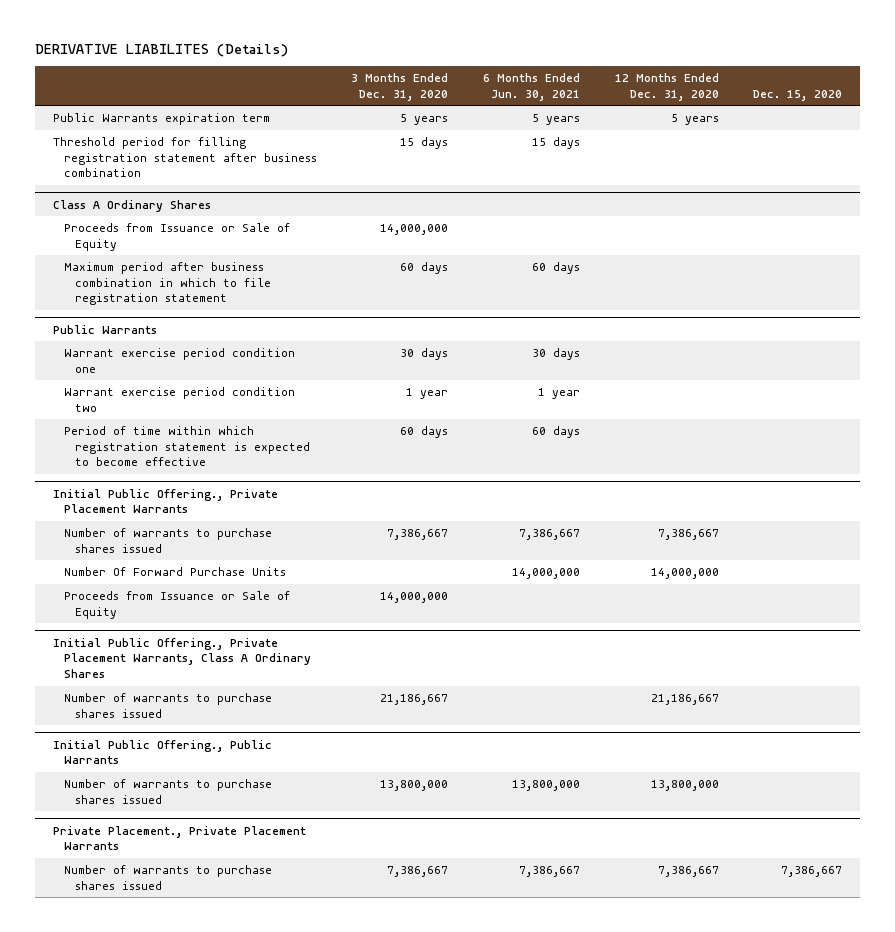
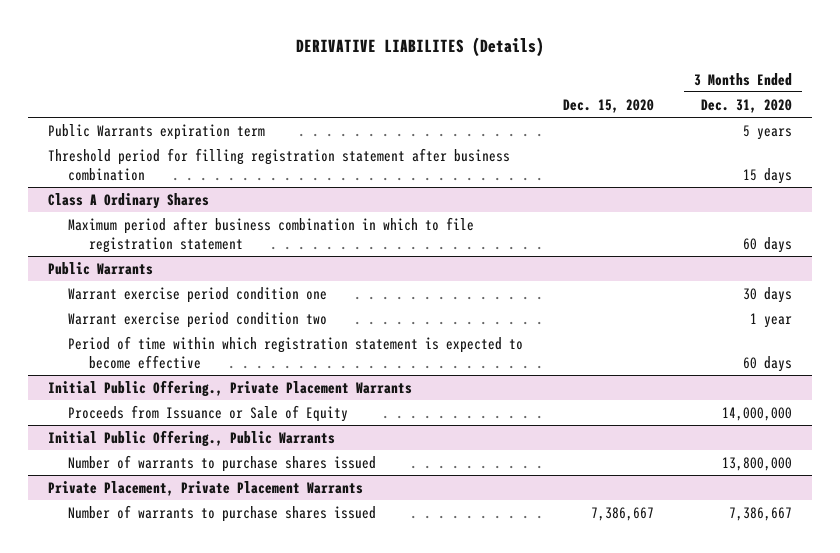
- | 3 Months Ended Dec. 31, 2020 | 6 Months Ended Jun. 30, 2021 | 12 Months Ended Dec. 31, 2020 | Dec. 15, 2020
+ | Dec. 15, 2020 | 3 Months Ended Dec. 31, 2020
@ Class A Ordinary Shares
- Proceeds from Issuance or Sale of Equity | 14,000,000 | | |
@ Initial Public Offering., Private Placement Warrants
- Number of warrants to purchase shares issued | 7,386,667 | 7,386,667 | 7,386,667 |
- Number Of Forward Purchase Units | | 14,000,000 | 14,000,000 |
- Initial Public Offering., Private Placement Warrants, Class A Ordinary Shares
- Number of warrants to purchase shares issued | 21,186,667 | | 21,186,667 |
- Private Placement., Private Placement Warrants
+ Private Placement, Private Placement Warrants

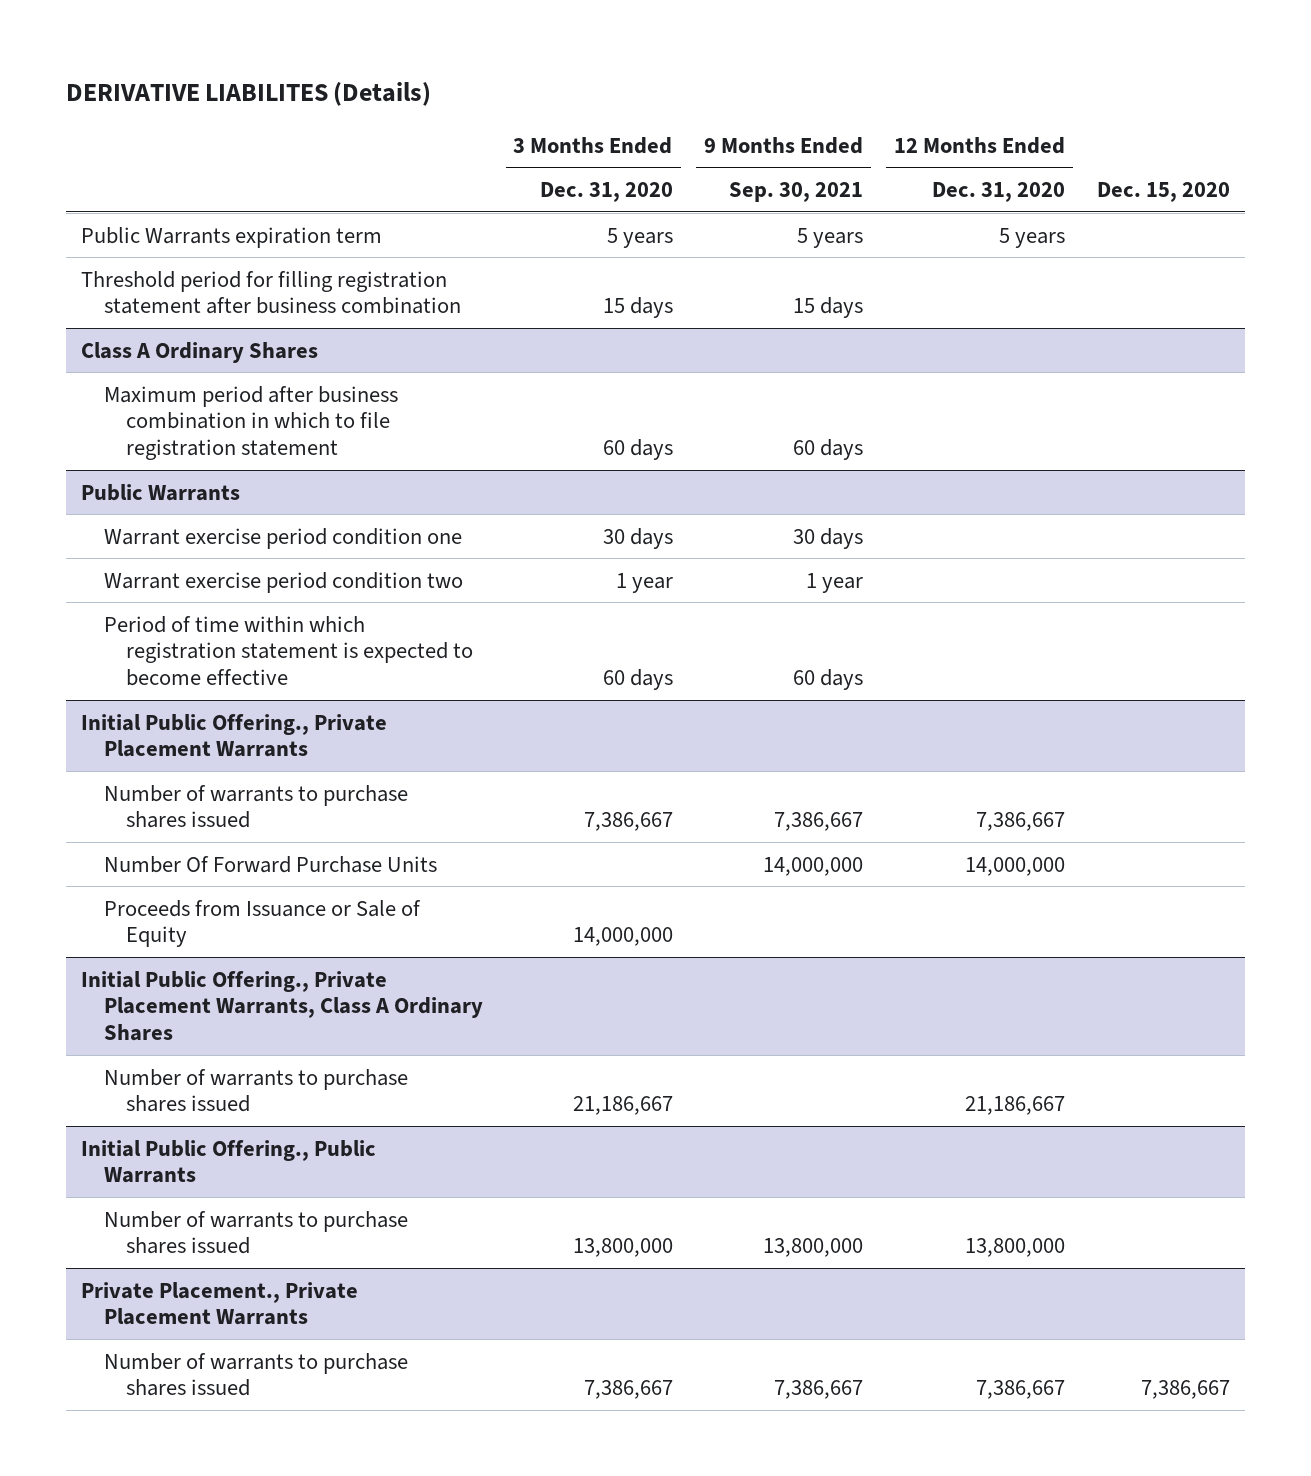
- | Dec. 15, 2020 | 3 Months Ended Dec. 31, 2020
+ | 3 Months Ended Dec. 31, 2020 | 9 Months Ended Sep. 30, 2021 | 12 Months Ended Dec. 31, 2020 | Dec. 15, 2020
@ Initial Public Offering., Private Placement Warrants
+ Number of warrants to purchase shares issued | 7,386,667 | 7,386,667 | 7,386,667 |
+ Number Of Forward Purchase Units | | 14,000,000 | 14,000,000 |
+ Initial Public Offering., Private Placement Warrants, Class A Ordinary Shares
+ Number of warrants to purchase shares issued | 21,186,667 | | 21,186,667 |
- Private Placement, Private Placement Warrants
+ Private Placement., Private Placement Warrants

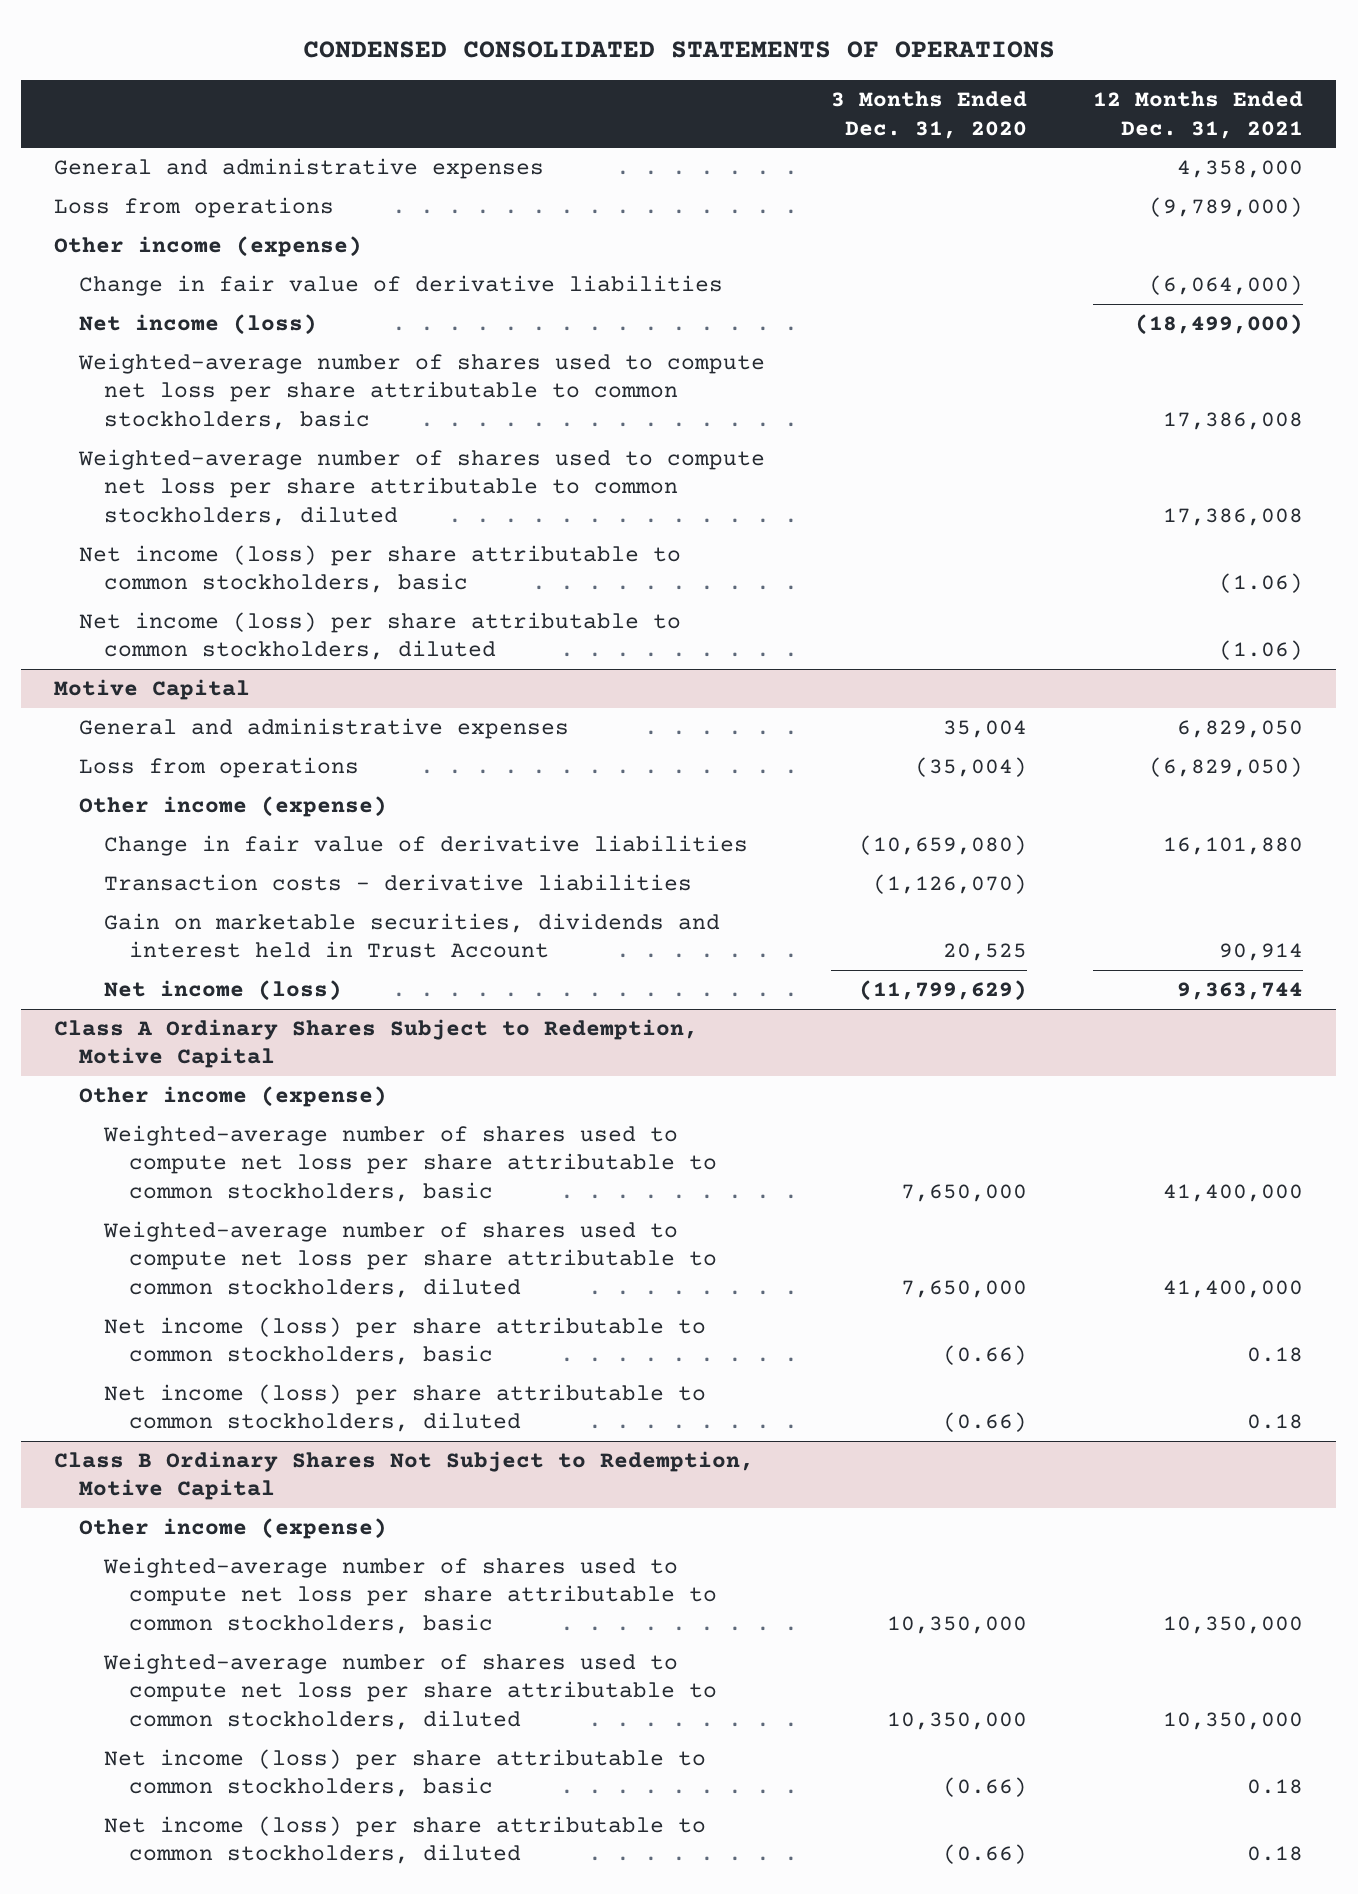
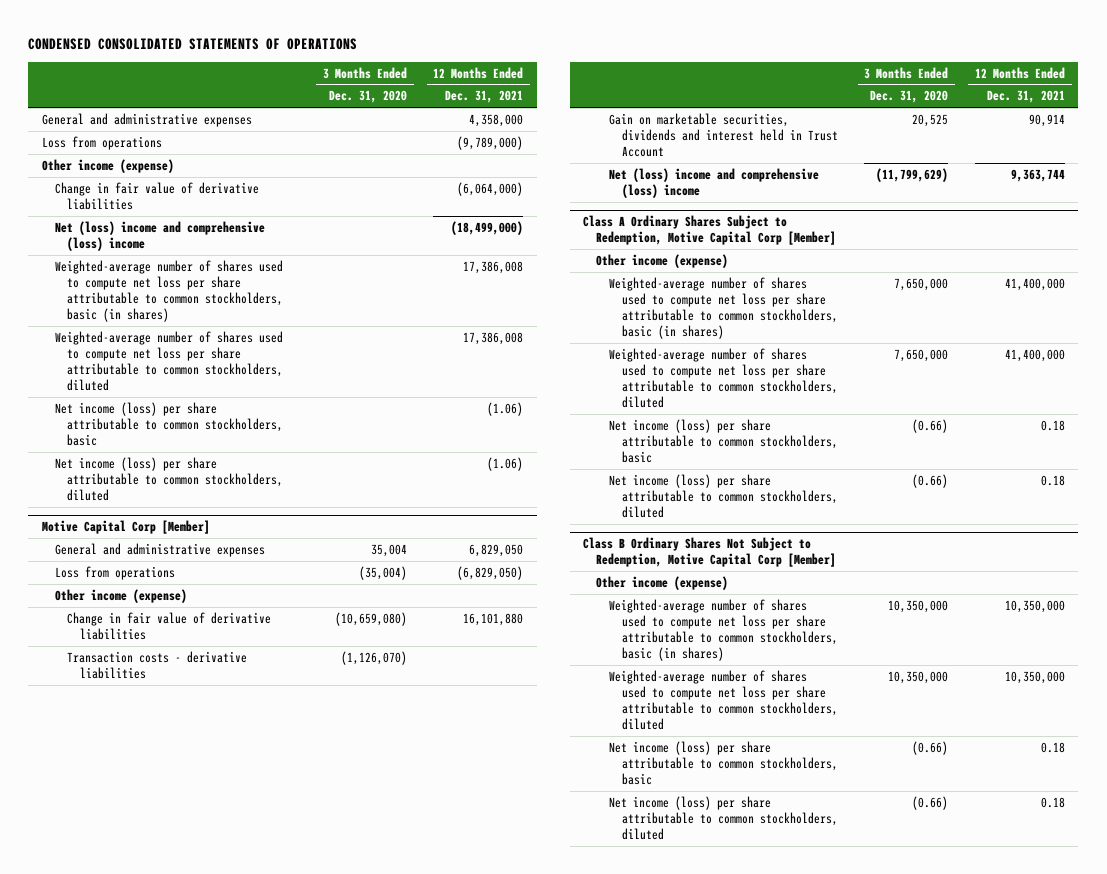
- Net income (loss) | | (18,499,000)
- Weighted-average number of shares used to compute net loss per share attributable to common stockholders, basic | | 17,386,008
+ Net (loss) income and comprehensive (loss) income | | (18,499,000)
+ Weighted-average number of shares used to compute net loss per share attributable to common stockholders, basic (in shares) | | 17,386,008
- Motive Capital
+ Motive Capital Corp [Member]
- Net income (loss) | (11,799,629) | 9,363,744
- Class A Ordinary Shares Subject to Redemption, Motive Capital
+ Net (loss) income and comprehensive (loss) income | (11,799,629) | 9,363,744
+ Class A Ordinary Shares Subject to Redemption, Motive Capital Corp [Member]
- Weighted-average number of shares used to compute net loss per share attributable to common stockholders, basic | 7,650,000 | 41,400,000
+ Weighted-average number of shares used to compute net loss per share attributable to common stockholders, basic (in shares) | 7,650,000 | 41,400,000
- Class B Ordinary Shares Not Subject to Redemption, Motive Capital
+ Class B Ordinary Shares Not Subject to Redemption, Motive Capital Corp [Member]
- Weighted-average number of shares used to compute net loss per share attributable to common stockholders, basic | 10,350,000 | 10,350,000
+ Weighted-average number of shares used to compute net loss per share attributable to common stockholders, basic (in shares) | 10,350,000 | 10,350,000

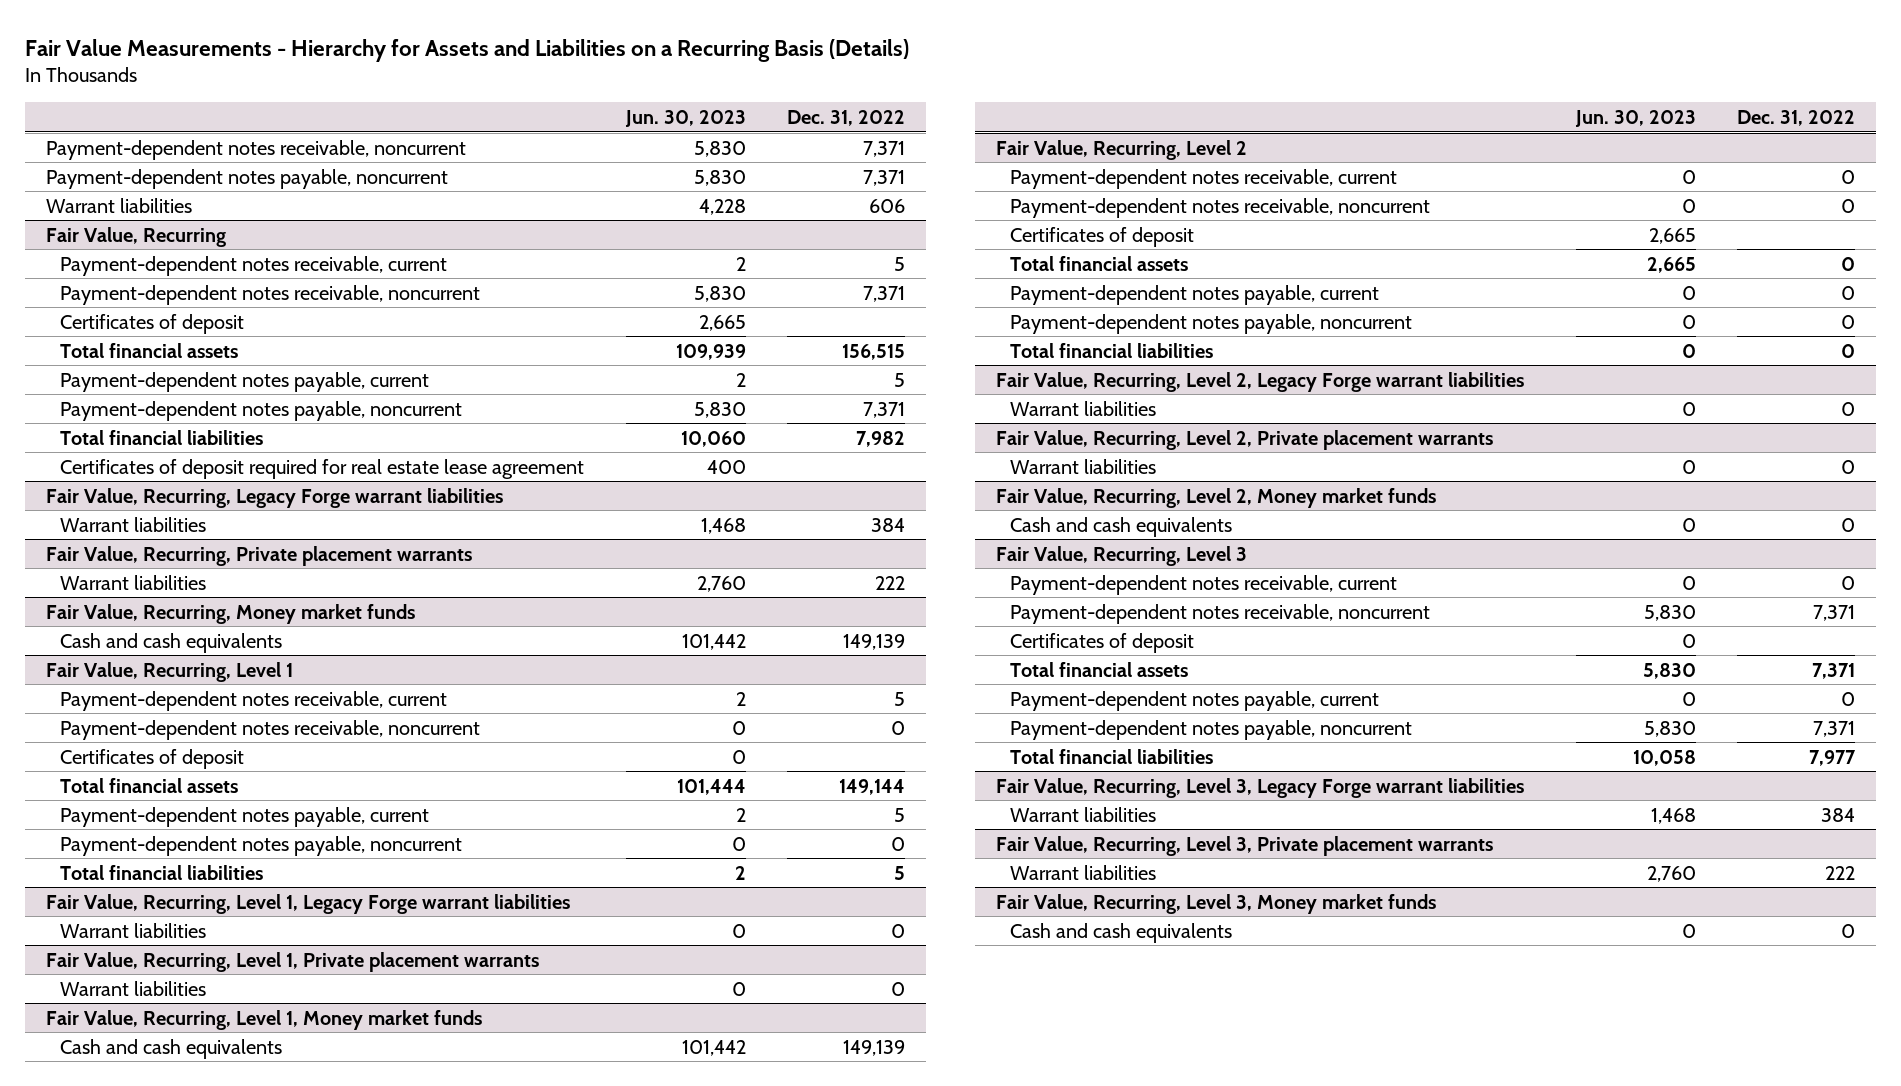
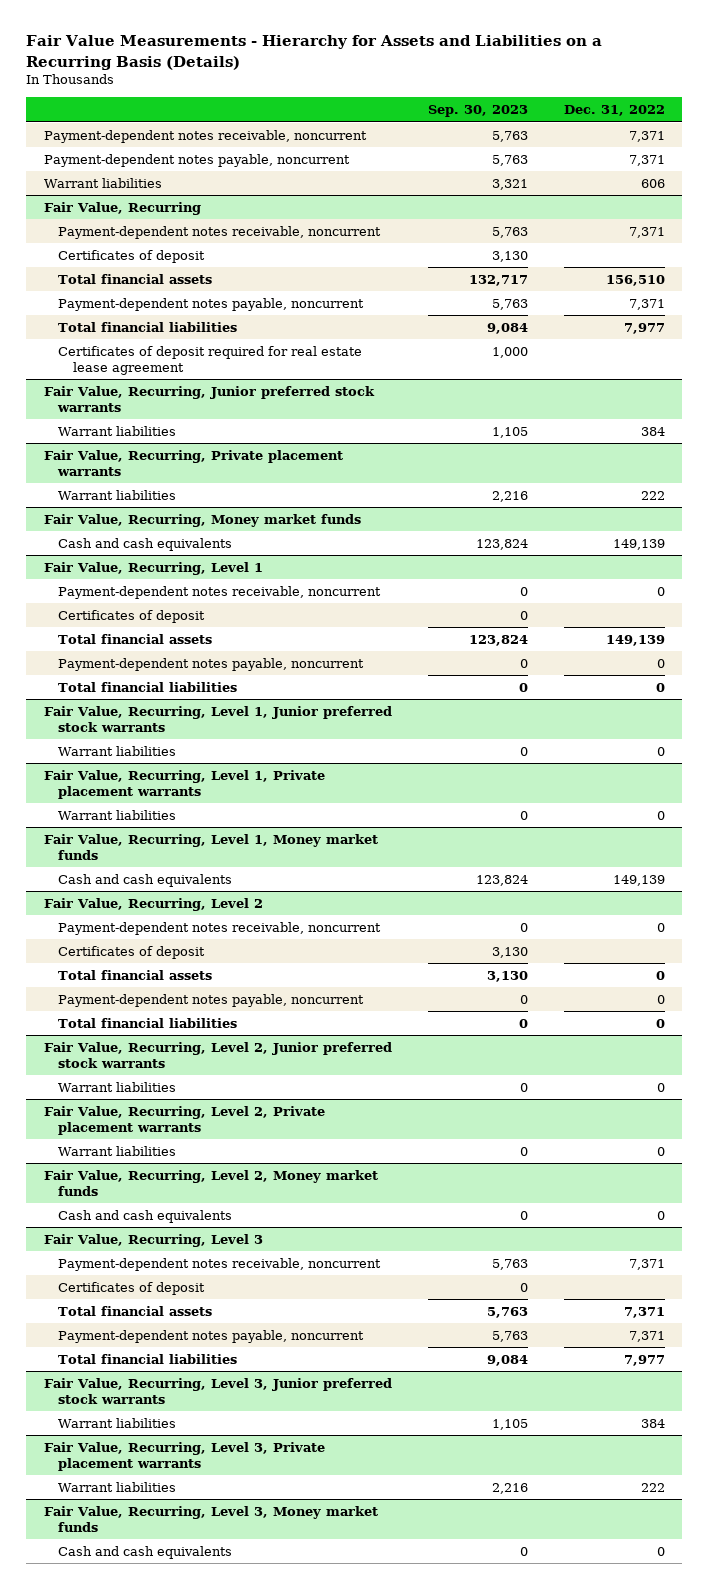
- | Jun. 30, 2023 | Dec. 31, 2022
+ | Sep. 30, 2023 | Dec. 31, 2022
@ Fair Value, Recurring
- Payment-dependent notes receivable, current | 2 | 5
- Total financial assets | 109,939 | 156,515
- Payment-dependent notes payable, current | 2 | 5
+ Total financial assets | 132,717 | 156,510
- Total financial liabilities | 10,060 | 7,982
+ Total financial liabilities | 9,084 | 7,977
- Fair Value, Recurring, Legacy Forge warrant liabilities
+ Fair Value, Recurring, Junior preferred stock warrants
@ Fair Value, Recurring, Level 1
- Payment-dependent notes receivable, current | 2 | 5
- Total financial assets | 101,444 | 149,144
- Payment-dependent notes payable, current | 2 | 5
+ Total financial assets | 123,824 | 149,139
- Total financial liabilities | 2 | 5
- Fair Value, Recurring, Level 1, Legacy Forge warrant liabilities
@ Fair Value, Recurring, Level 1
+ Total financial liabilities | 0 | 0
+ Fair Value, Recurring, Level 1, Junior preferred stock warrants
@ Fair Value, Recurring, Level 2
- Payment-dependent notes receivable, current | 0 | 0
- Payment-dependent notes payable, current | 0 | 0
- Fair Value, Recurring, Level 2, Legacy Forge warrant liabilities
+ Fair Value, Recurring, Level 2, Junior preferred stock warrants
@ Fair Value, Recurring, Level 3
- Payment-dependent notes receivable, current | 0 | 0
- Payment-dependent notes payable, current | 0 | 0
- Fair Value, Recurring, Level 3, Legacy Forge warrant liabilities
+ Fair Value, Recurring, Level 3, Junior preferred stock warrants

